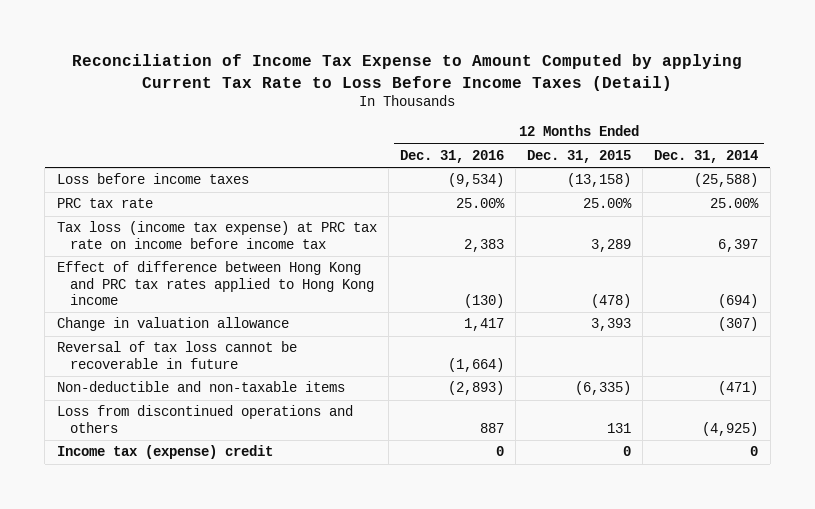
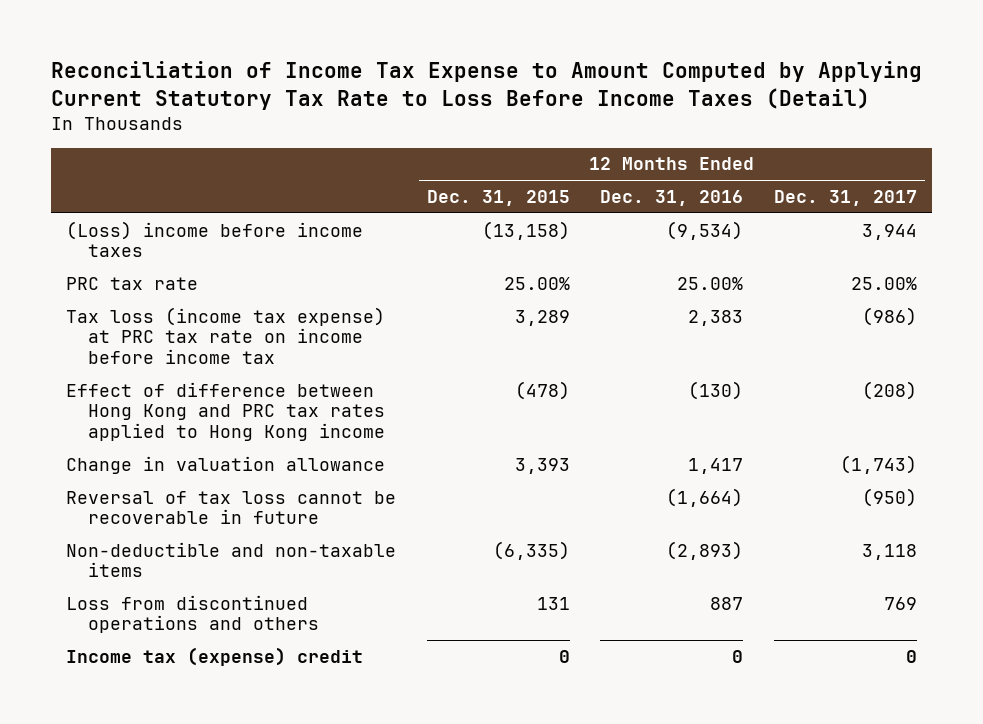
- Reconciliation of Income Tax Expense to Amount Computed by applying Current Tax Rate to Loss Before Income Taxes (Detail)
+ Reconciliation of Income Tax Expense to Amount Computed by Applying Current Statutory Tax Rate to Loss Before Income Taxes (Detail)
- | 12 Months Ended Dec. 31, 2016 | 12 Months Ended Dec. 31, 2015 | 12 Months Ended Dec. 31, 2014
+ | 12 Months Ended Dec. 31, 2015 | 12 Months Ended Dec. 31, 2016 | 12 Months Ended Dec. 31, 2017
- Loss before income taxes | (9,534) | (13,158) | (25,588)
+ (Loss) income before income taxes | (13,158) | (9,534) | 3,944

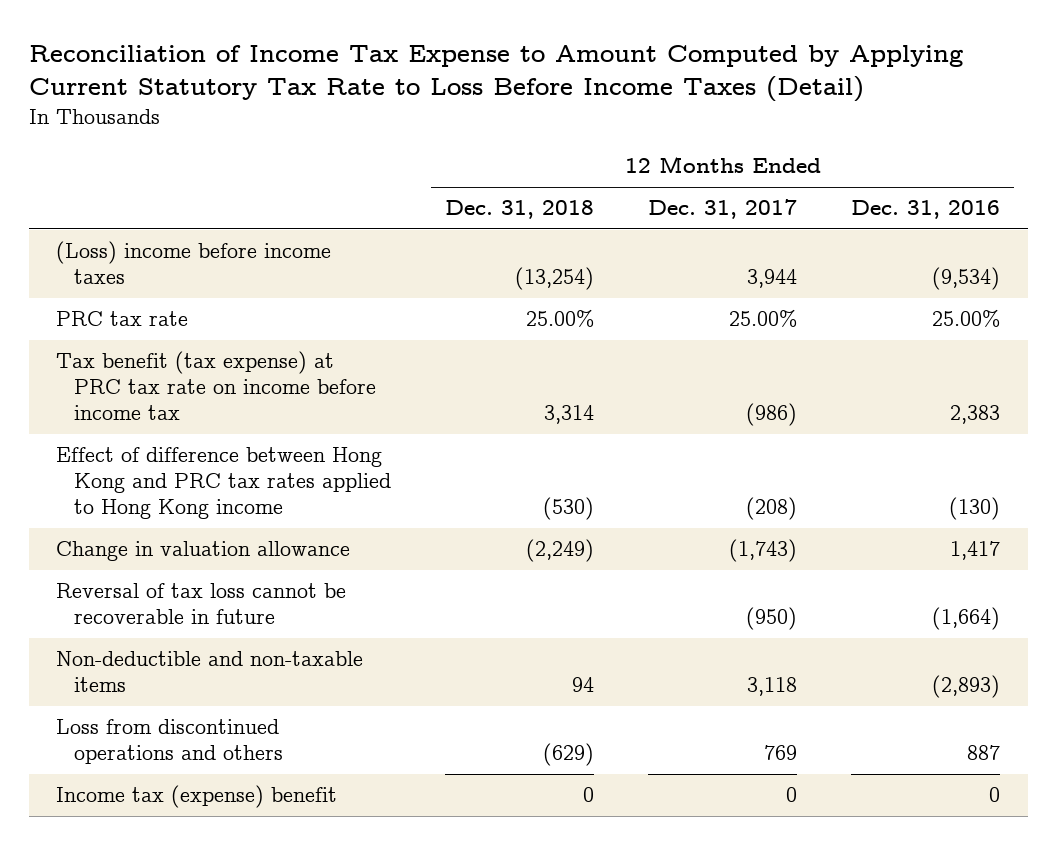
- | 12 Months Ended Dec. 31, 2015 | 12 Months Ended Dec. 31, 2016 | 12 Months Ended Dec. 31, 2017
+ | 12 Months Ended Dec. 31, 2018 | 12 Months Ended Dec. 31, 2017 | 12 Months Ended Dec. 31, 2016
- Tax loss (income tax expense) at PRC tax rate on income before income tax | 3,289 | 2,383 | (986)
+ Tax benefit (tax expense) at PRC tax rate on income before income tax | 3,314 | (986) | 2,383
- Income tax (expense) credit | 0 | 0 | 0
+ Income tax (expense) benefit | 0 | 0 | 0

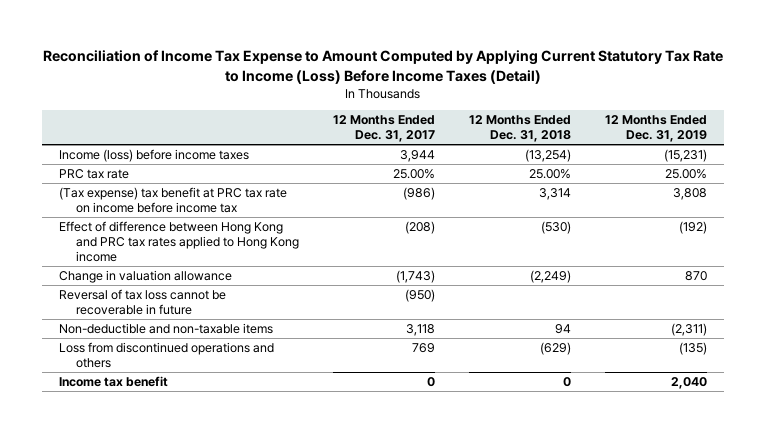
- Reconciliation of Income Tax Expense to Amount Computed by Applying Current Statutory Tax Rate to Loss Before Income Taxes (Detail)
+ Reconciliation of Income Tax Expense to Amount Computed by Applying Current Statutory Tax Rate to Income (Loss) Before Income Taxes (Detail)
- | 12 Months Ended Dec. 31, 2018 | 12 Months Ended Dec. 31, 2017 | 12 Months Ended Dec. 31, 2016
+ | 12 Months Ended Dec. 31, 2017 | 12 Months Ended Dec. 31, 2018 | 12 Months Ended Dec. 31, 2019
- (Loss) income before income taxes | (13,254) | 3,944 | (9,534)
+ Income (loss) before income taxes | 3,944 | (13,254) | (15,231)
- Tax benefit (tax expense) at PRC tax rate on income before income tax | 3,314 | (986) | 2,383
+ (Tax expense) tax benefit at PRC tax rate on income before income tax | (986) | 3,314 | 3,808
- Income tax (expense) benefit | 0 | 0 | 0
+ Income tax benefit | 0 | 0 | 2,040

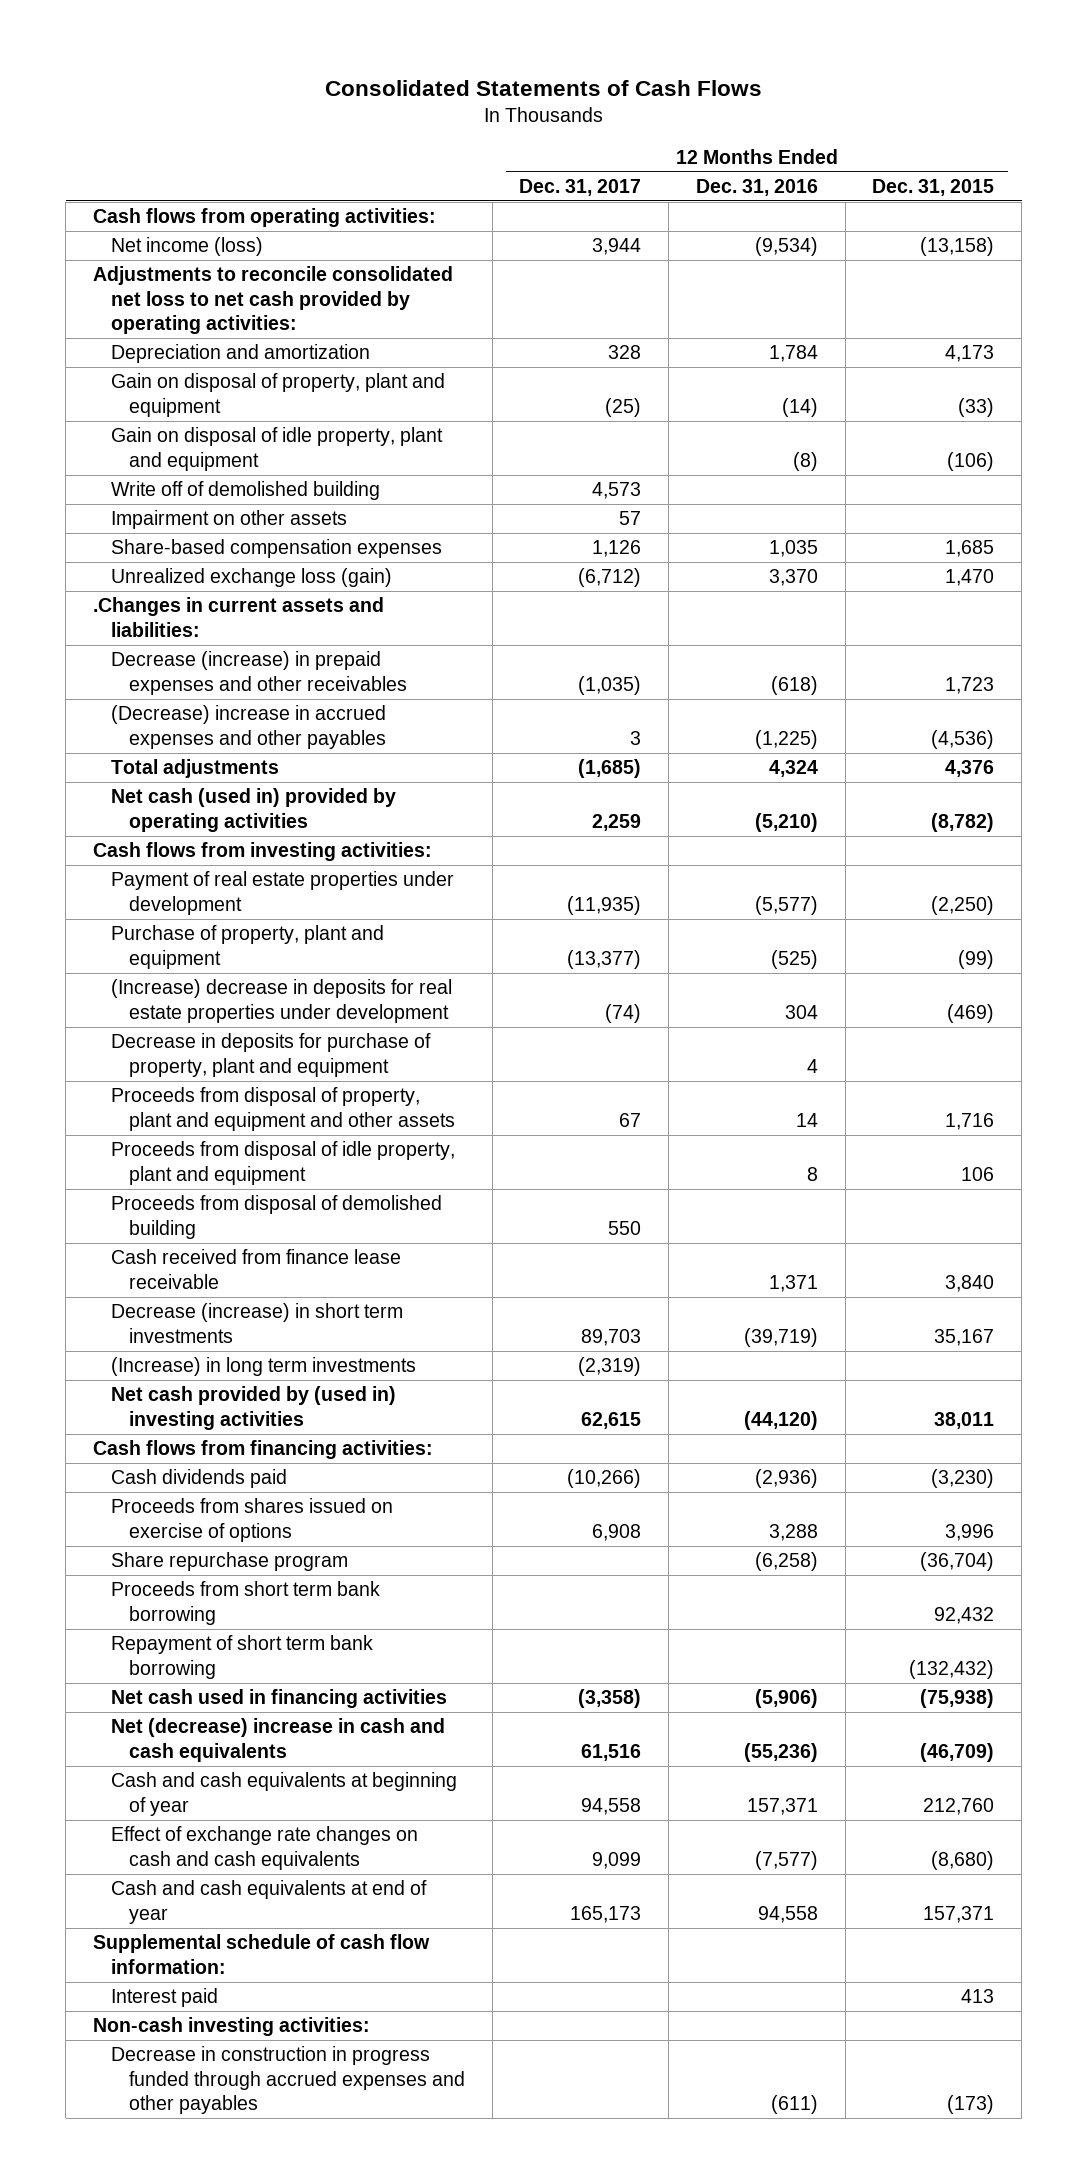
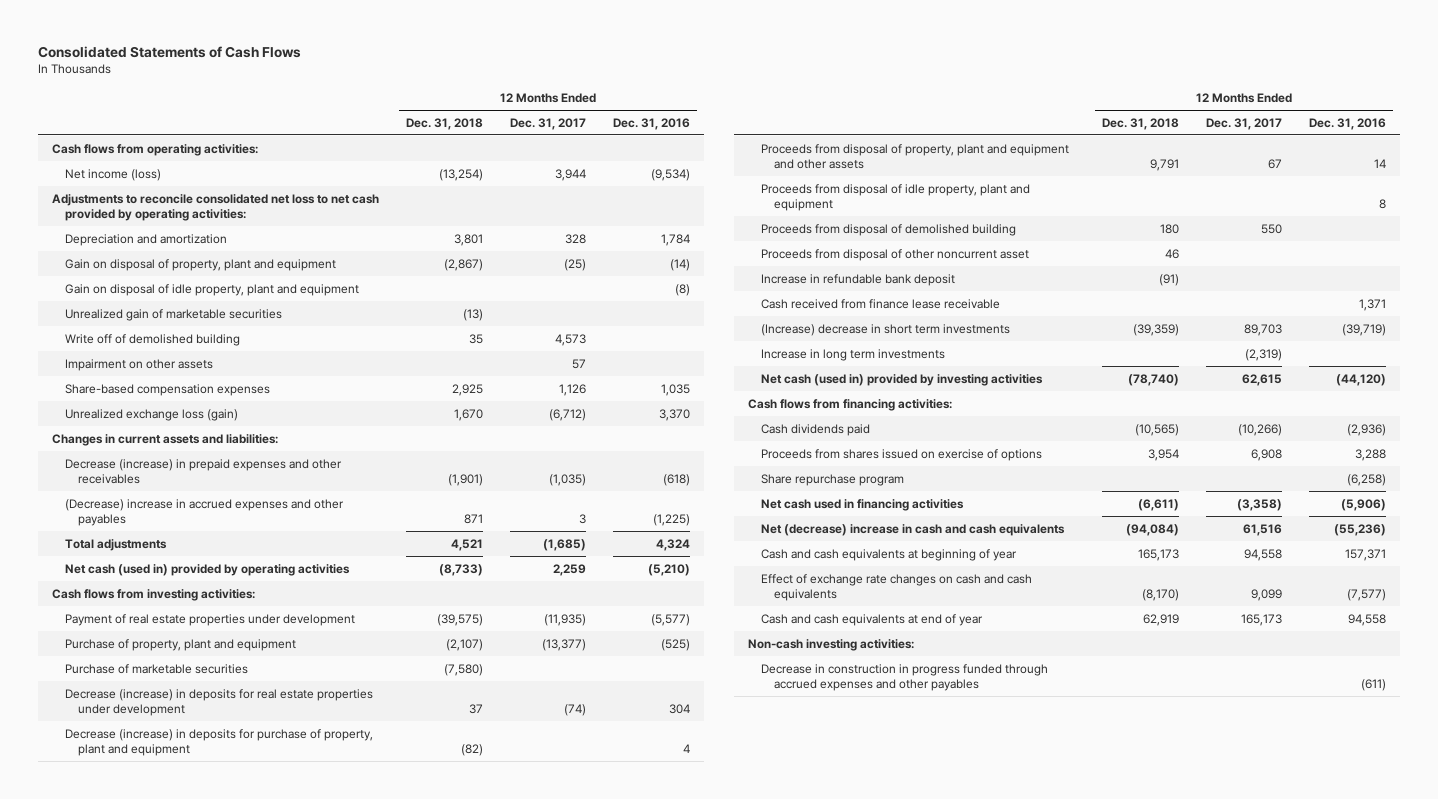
- | 12 Months Ended Dec. 31, 2017 | 12 Months Ended Dec. 31, 2016 | 12 Months Ended Dec. 31, 2015
+ | 12 Months Ended Dec. 31, 2018 | 12 Months Ended Dec. 31, 2017 | 12 Months Ended Dec. 31, 2016
+ Unrealized gain of marketable securities | (13) | |
- .Changes in current assets and liabilities:
+ Changes in current assets and liabilities:
- (Increase) decrease in deposits for real estate properties under development | (74) | 304 | (469)
- Decrease in deposits for purchase of property, plant and equipment | | 4 |
+ Purchase of marketable securities | (7,580) | |
+ Decrease (increase) in deposits for real estate properties under development | 37 | (74) | 304
+ Decrease (increase) in deposits for purchase of property, plant and equipment | (82) | | 4
+ Proceeds from disposal of other noncurrent asset | 46 | |
+ Increase in refundable bank deposit | (91) | |
- Decrease (increase) in short term investments | 89,703 | (39,719) | 35,167
- (Increase) in long term investments | (2,319) | |
- Net cash provided by (used in) investing activities | 62,615 | (44,120) | 38,011
+ (Increase) decrease in short term investments | (39,359) | 89,703 | (39,719)
+ Increase in long term investments | | (2,319) |
+ Net cash (used in) provided by investing activities | (78,740) | 62,615 | (44,120)
- Proceeds from short term bank borrowing | | | 92,432
- Repayment of short term bank borrowing | | | (132,432)
- Supplemental schedule of cash flow information:
- Interest paid | | | 413

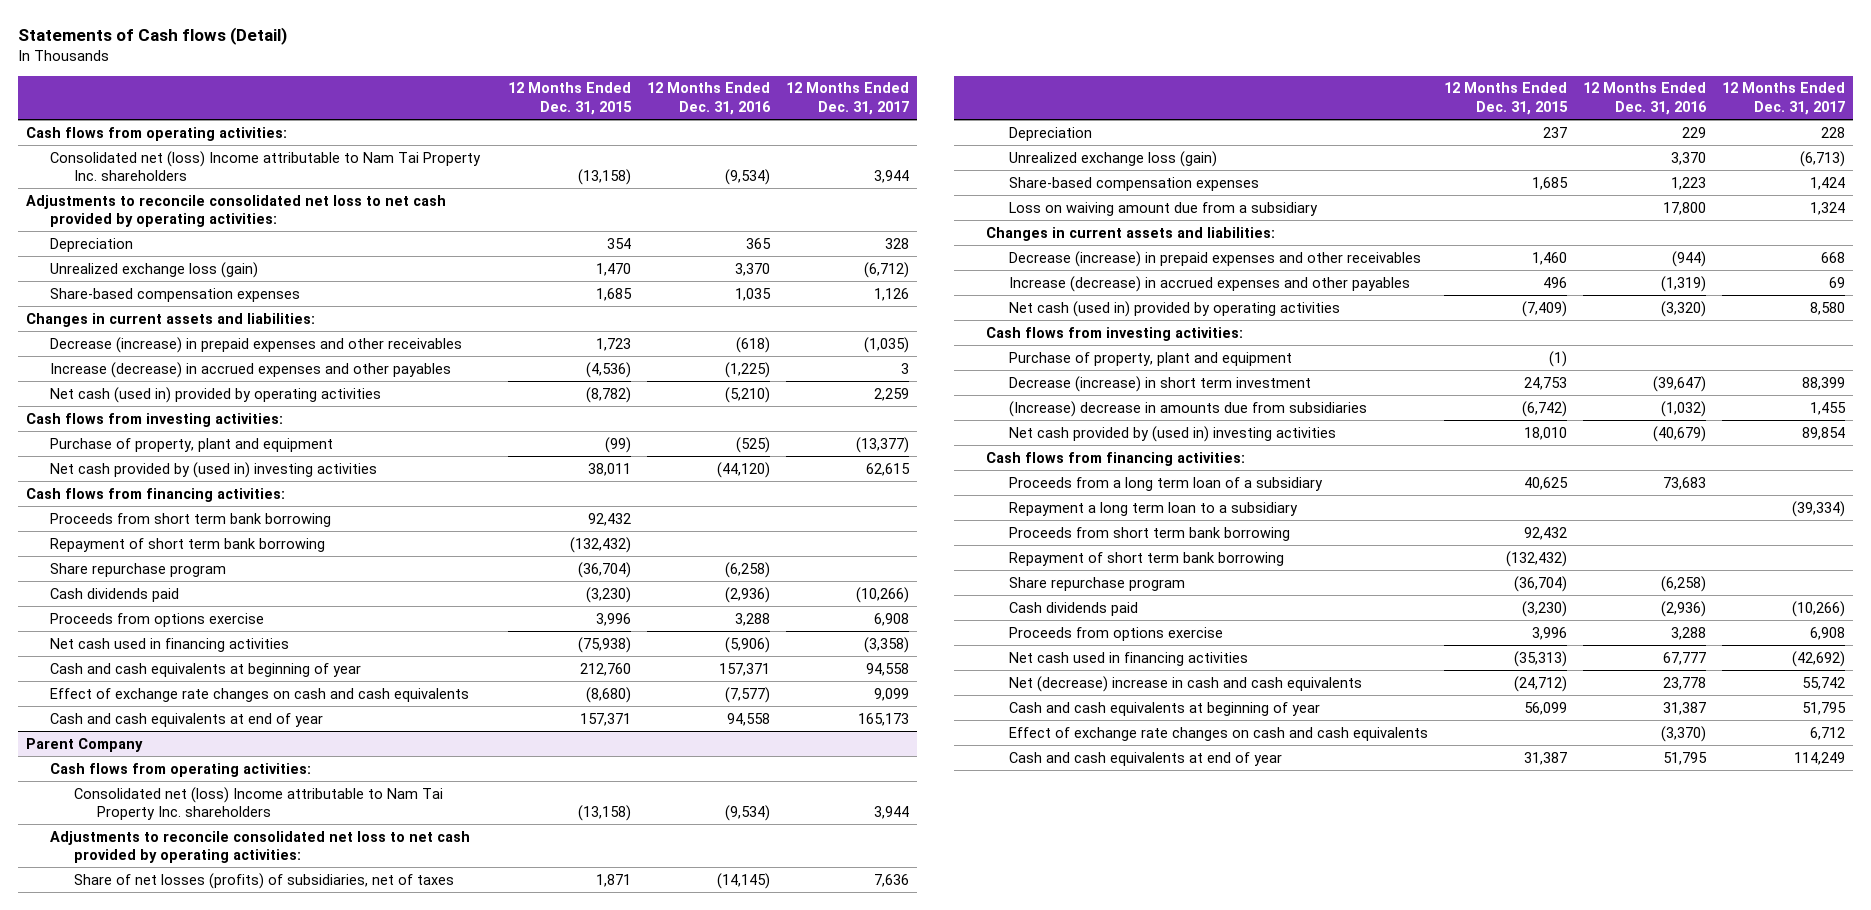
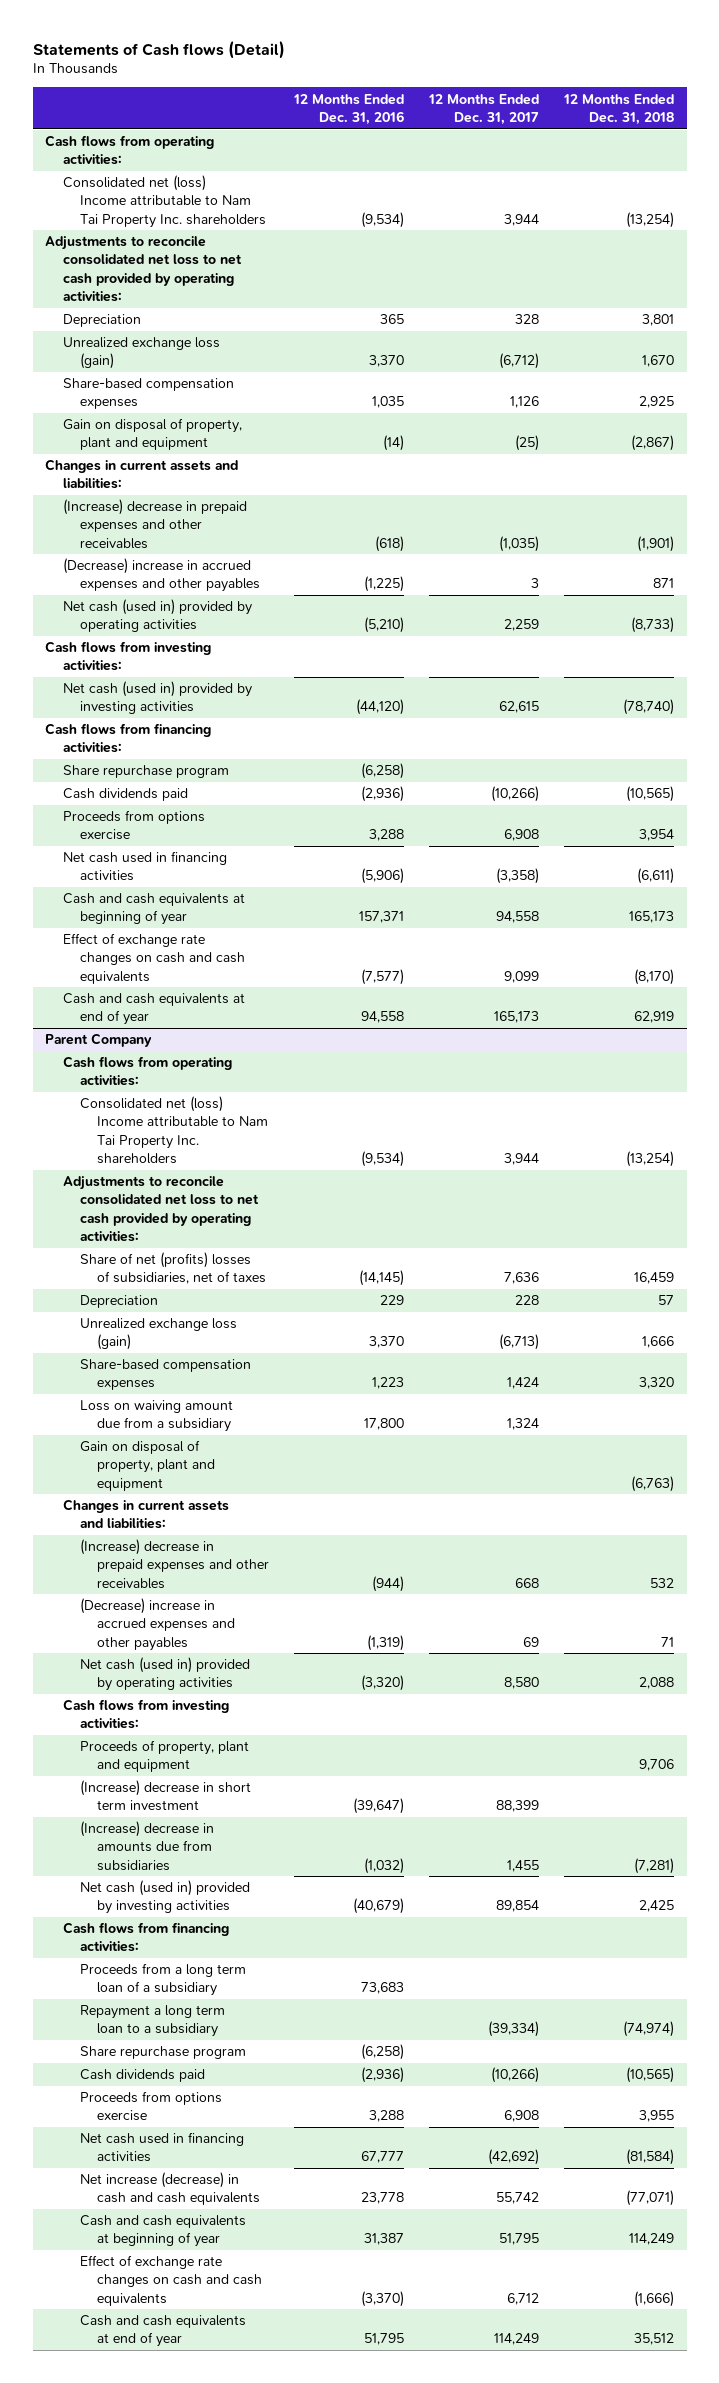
- | 12 Months Ended Dec. 31, 2015 | 12 Months Ended Dec. 31, 2016 | 12 Months Ended Dec. 31, 2017
+ | 12 Months Ended Dec. 31, 2016 | 12 Months Ended Dec. 31, 2017 | 12 Months Ended Dec. 31, 2018
+ Gain on disposal of property, plant and equipment | (14) | (25) | (2,867)
- Decrease (increase) in prepaid expenses and other receivables | 1,723 | (618) | (1,035)
- Increase (decrease) in accrued expenses and other payables | (4,536) | (1,225) | 3
+ (Increase) decrease in prepaid expenses and other receivables | (618) | (1,035) | (1,901)
+ (Decrease) increase in accrued expenses and other payables | (1,225) | 3 | 871
- Purchase of property, plant and equipment | (99) | (525) | (13,377)
- Net cash provided by (used in) investing activities | 38,011 | (44,120) | 62,615
+ Net cash (used in) provided by investing activities | (44,120) | 62,615 | (78,740)
- Proceeds from short term bank borrowing | 92,432 | |
- Repayment of short term bank borrowing | (132,432) | |
@ Parent Company
- Share of net losses (profits) of subsidiaries, net of taxes | 1,871 | (14,145) | 7,636
+ Share of net (profits) losses of subsidiaries, net of taxes | (14,145) | 7,636 | 16,459
+ Gain on disposal of property, plant and equipment | | | (6,763)
- Decrease (increase) in prepaid expenses and other receivables | 1,460 | (944) | 668
- Increase (decrease) in accrued expenses and other payables | 496 | (1,319) | 69
+ (Increase) decrease in prepaid expenses and other receivables | (944) | 668 | 532
+ (Decrease) increase in accrued expenses and other payables | (1,319) | 69 | 71
- Purchase of property, plant and equipment | (1) | |
- Decrease (increase) in short term investment | 24,753 | (39,647) | 88,399
+ Proceeds of property, plant and equipment | | | 9,706
+ (Increase) decrease in short term investment | (39,647) | 88,399 |
- Net cash provided by (used in) investing activities | 18,010 | (40,679) | 89,854
+ Net cash (used in) provided by investing activities | (40,679) | 89,854 | 2,425
- Proceeds from short term bank borrowing | 92,432 | |
- Repayment of short term bank borrowing | (132,432) | |
- Net (decrease) increase in cash and cash equivalents | (24,712) | 23,778 | 55,742
+ Net increase (decrease) in cash and cash equivalents | 23,778 | 55,742 | (77,071)

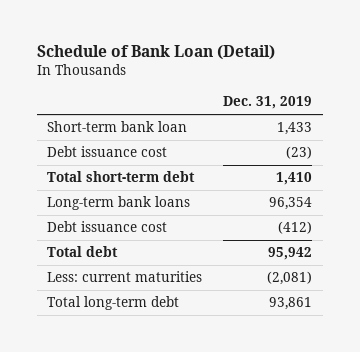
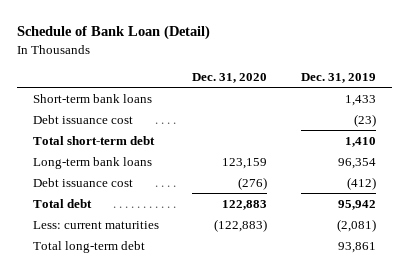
- | Dec. 31, 2019
+ | Dec. 31, 2020 | Dec. 31, 2019
- Short-term bank loan | 1,433
+ Short-term bank loans | | 1,433

